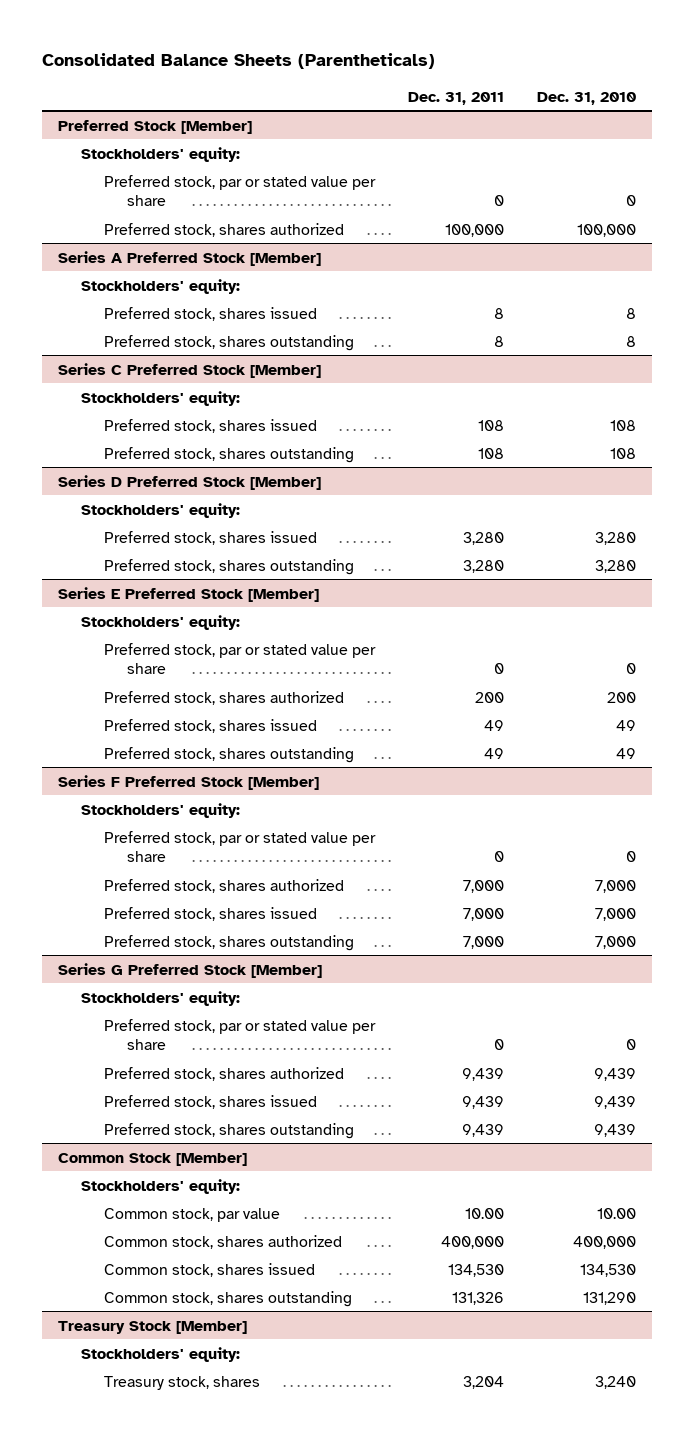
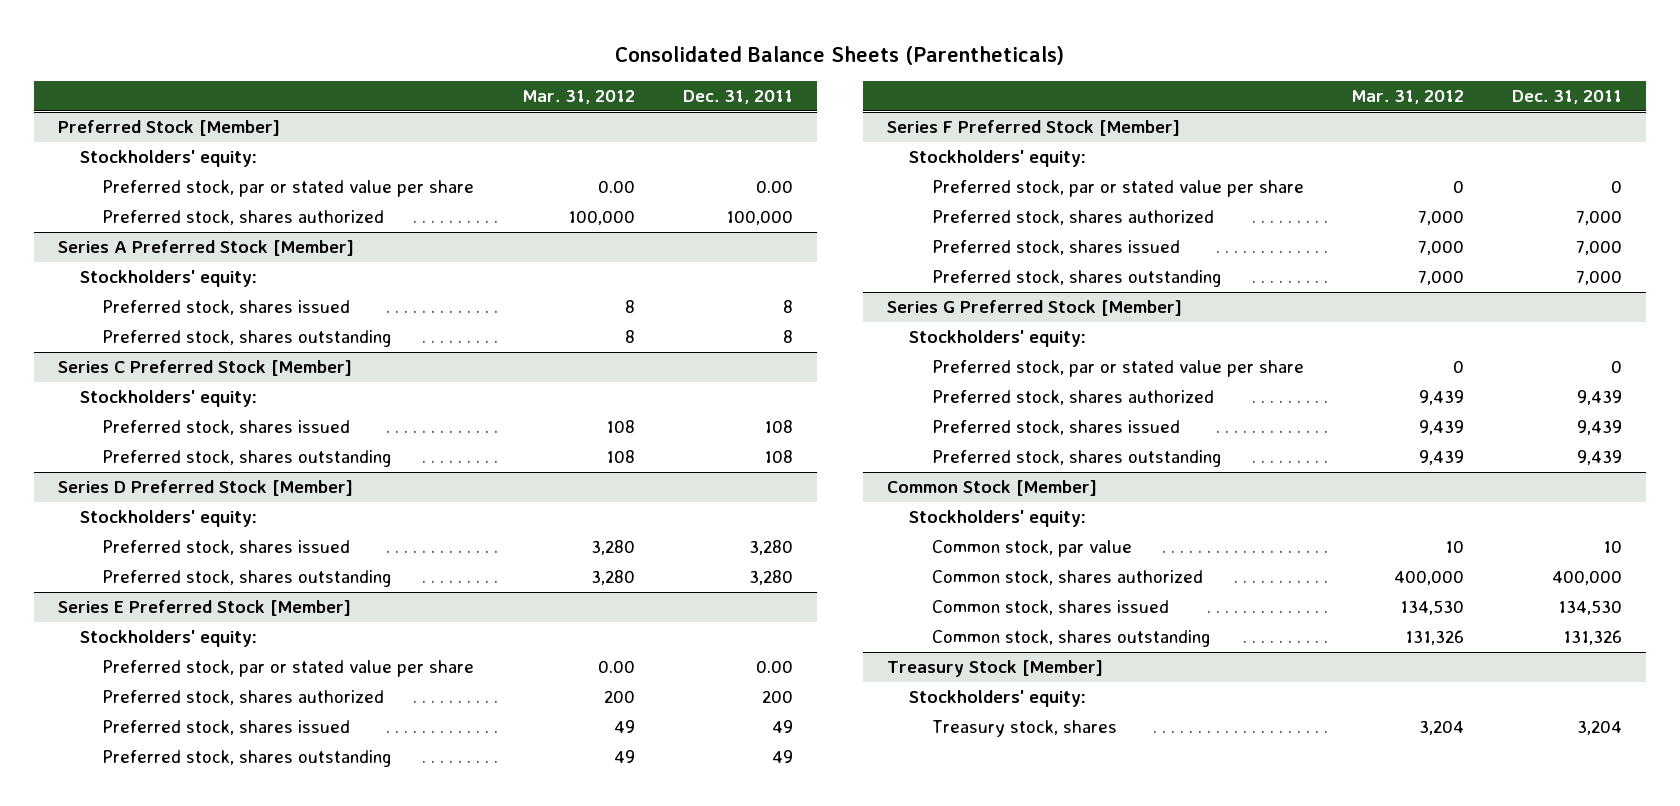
- | Dec. 31, 2011 | Dec. 31, 2010
+ | Mar. 31, 2012 | Dec. 31, 2011
@ Preferred Stock [Member]
- Preferred stock, par or stated value per share | 0 | 0
+ Preferred stock, par or stated value per share | 0.00 | 0.00
@ Series E Preferred Stock [Member]
- Preferred stock, par or stated value per share | 0 | 0
+ Preferred stock, par or stated value per share | 0.00 | 0.00
@ Common Stock [Member]
- Common stock, par value | 10.00 | 10.00
+ Common stock, par value | 10 | 10

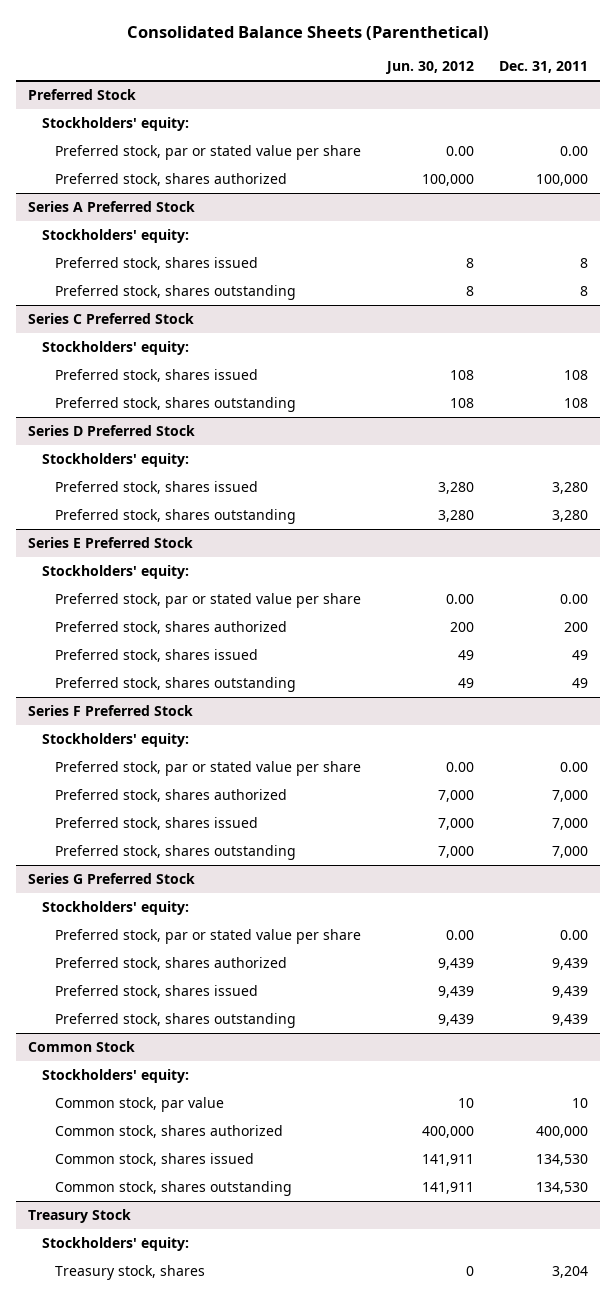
- Consolidated Balance Sheets (Parentheticals)
+ Consolidated Balance Sheets (Parenthetical)
- | Mar. 31, 2012 | Dec. 31, 2011
+ | Jun. 30, 2012 | Dec. 31, 2011
- Preferred Stock [Member]
+ Preferred Stock
- Series A Preferred Stock [Member]
+ Series A Preferred Stock
- Series C Preferred Stock [Member]
+ Series C Preferred Stock
- Series D Preferred Stock [Member]
+ Series D Preferred Stock
- Series E Preferred Stock [Member]
+ Series E Preferred Stock
- Series F Preferred Stock [Member]
+ Series F Preferred Stock
- Preferred stock, par or stated value per share | 0 | 0
+ Preferred stock, par or stated value per share | 0.00 | 0.00
- Series G Preferred Stock [Member]
+ Series G Preferred Stock
- Preferred stock, par or stated value per share | 0 | 0
+ Preferred stock, par or stated value per share | 0.00 | 0.00
- Common Stock [Member]
+ Common Stock
- Common stock, shares outstanding | 131,326 | 131,326
- Treasury Stock [Member]
+ Common stock, shares outstanding | 141,911 | 134,530
+ Treasury Stock

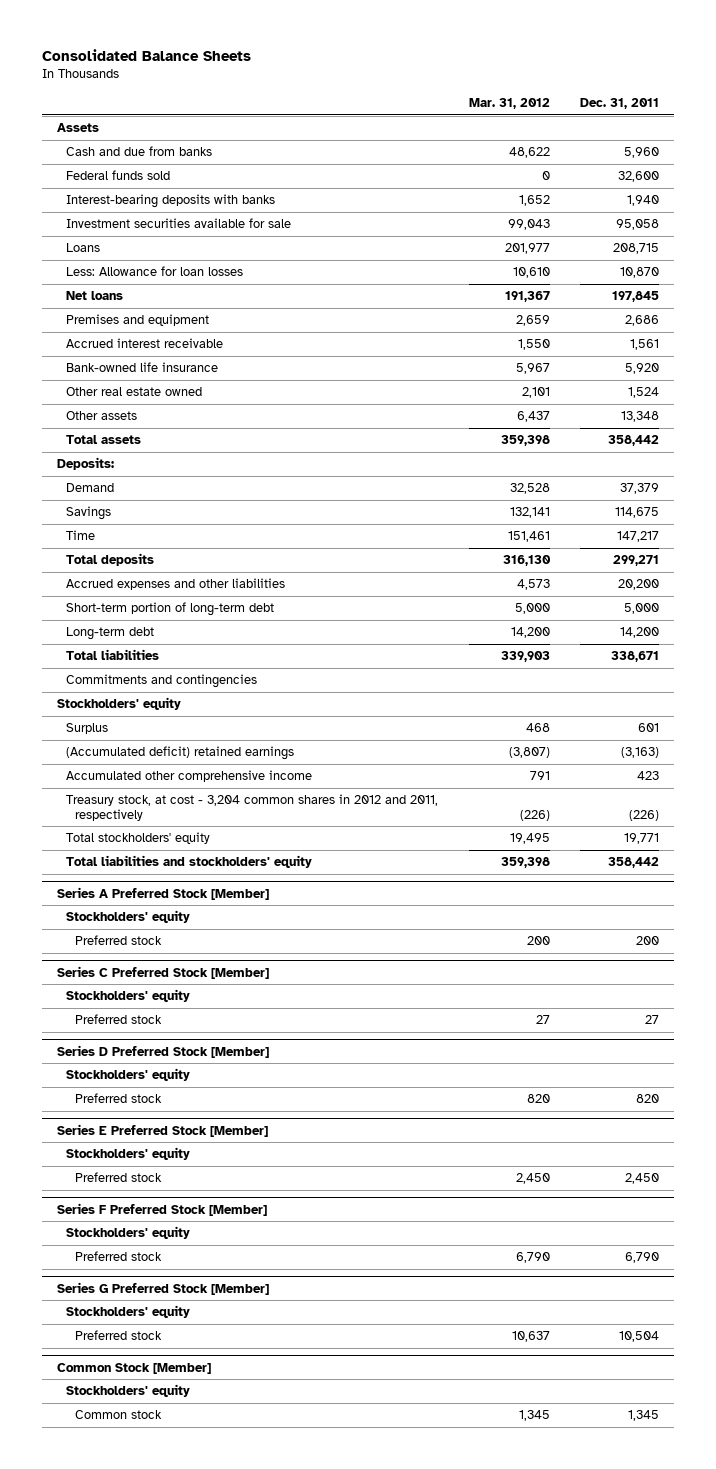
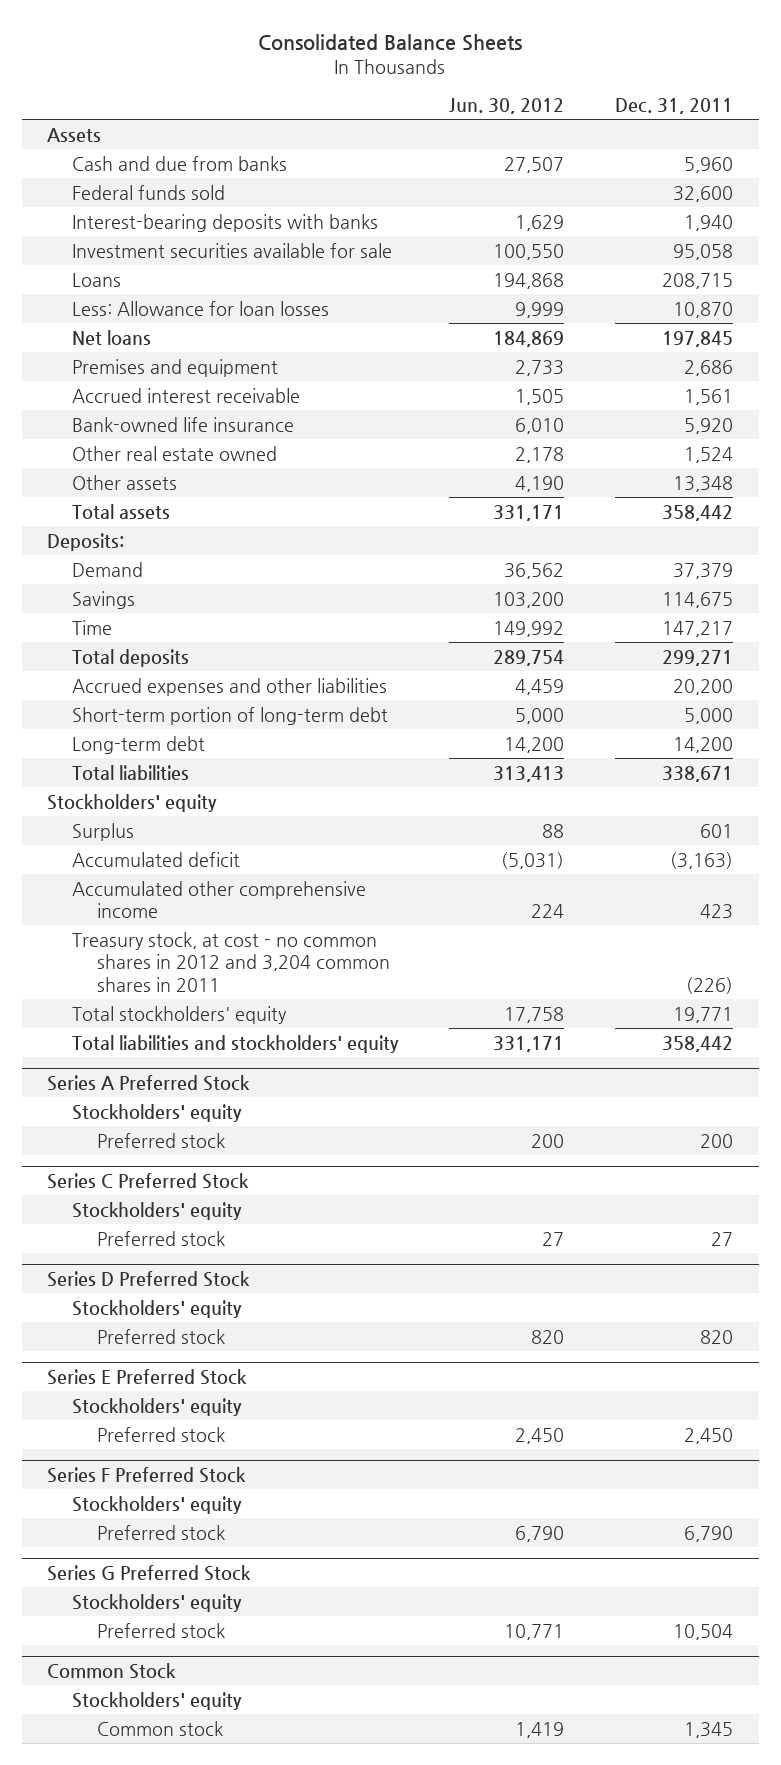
- | Mar. 31, 2012 | Dec. 31, 2011
+ | Jun. 30, 2012 | Dec. 31, 2011
- Commitments and contingencies
- (Accumulated deficit) retained earnings | (3,807) | (3,163)
+ Accumulated deficit | (5,031) | (3,163)
- Treasury stock, at cost - 3,204 common shares in 2012 and 2011, respectively | (226) | (226)
+ Treasury stock, at cost - no common shares in 2012 and 3,204 common shares in 2011 | | (226)
- Series A Preferred Stock [Member]
+ Series A Preferred Stock
- Series C Preferred Stock [Member]
+ Series C Preferred Stock
- Series D Preferred Stock [Member]
+ Series D Preferred Stock
- Series E Preferred Stock [Member]
+ Series E Preferred Stock
- Series F Preferred Stock [Member]
+ Series F Preferred Stock
- Series G Preferred Stock [Member]
+ Series G Preferred Stock
- Common Stock [Member]
+ Common Stock

